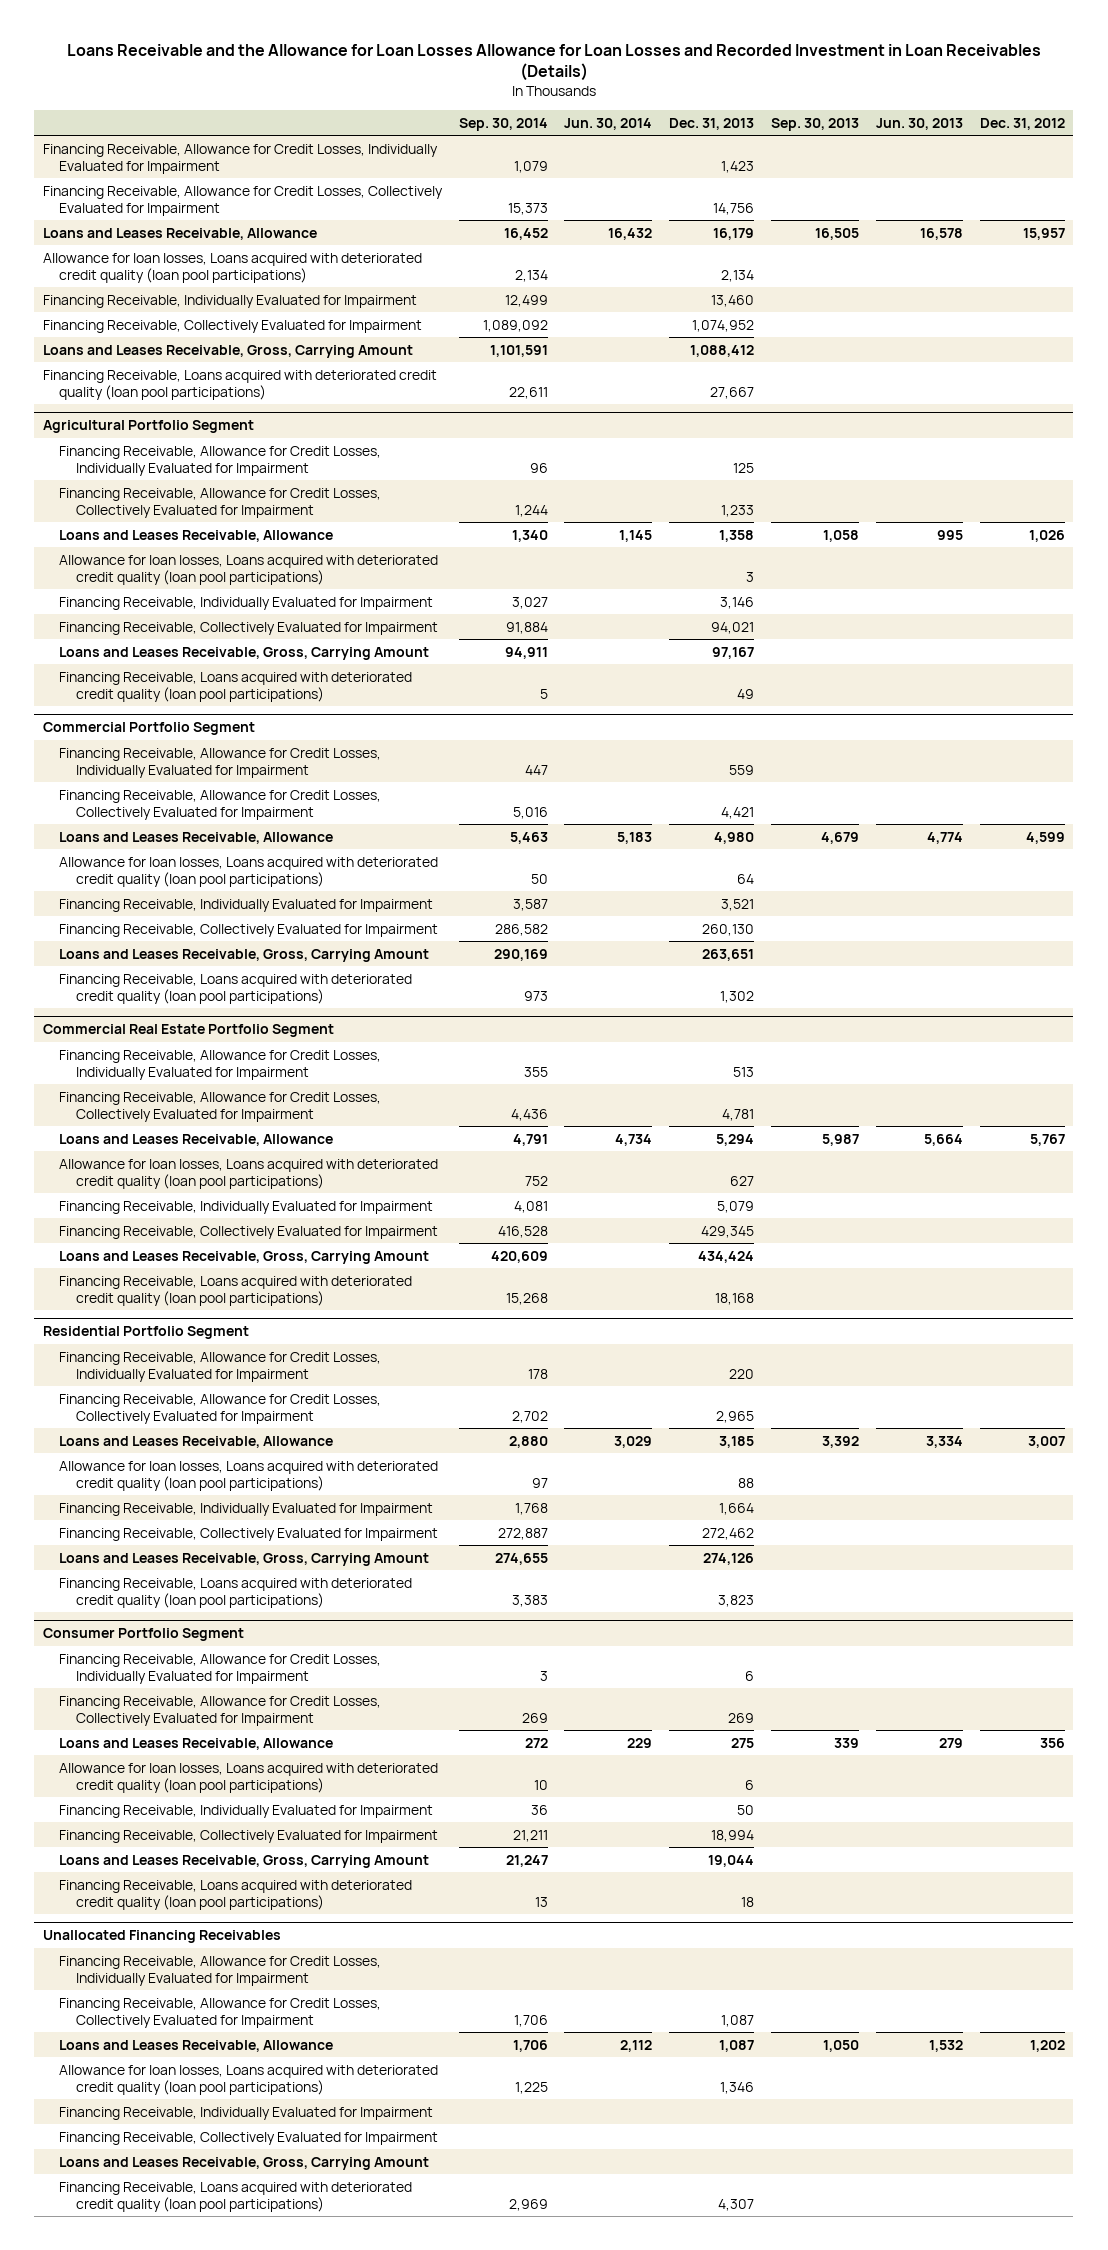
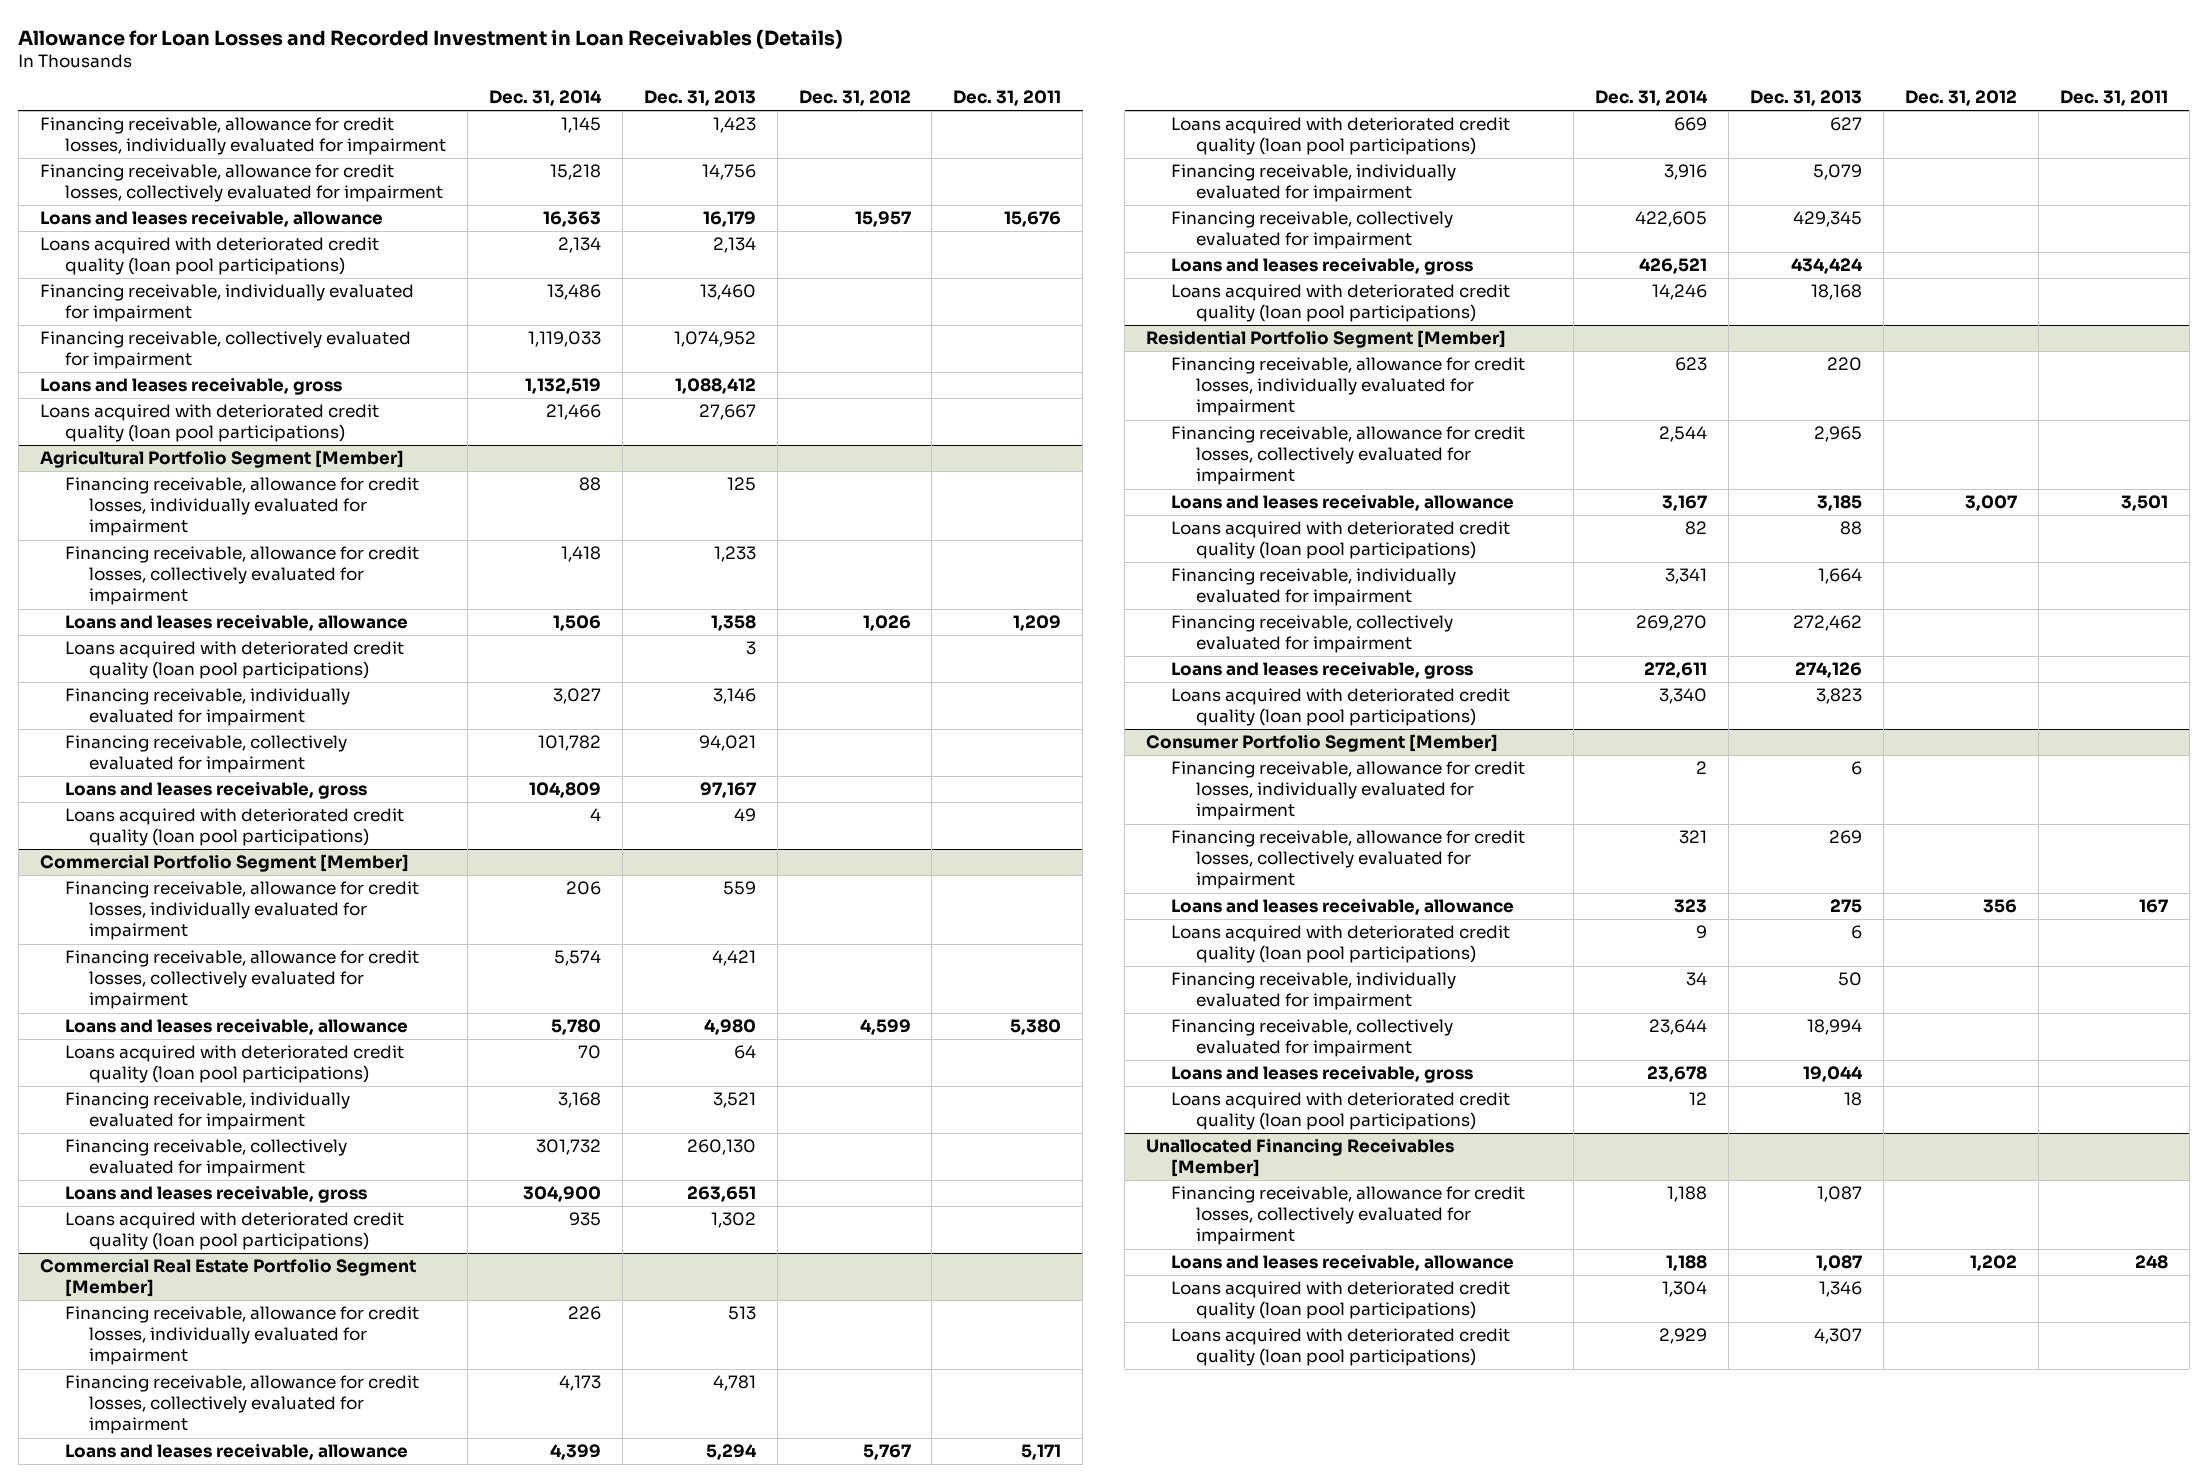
- Loans Receivable and the Allowance for Loan Losses Allowance for Loan Losses and Recorded Investment in Loan Receivables (Details)
+ Allowance for Loan Losses and Recorded Investment in Loan Receivables (Details)
- | Sep. 30, 2014 | Jun. 30, 2014 | Dec. 31, 2013 | Sep. 30, 2013 | Jun. 30, 2013 | Dec. 31, 2012
+ | Dec. 31, 2014 | Dec. 31, 2013 | Dec. 31, 2012 | Dec. 31, 2011
- Financing Receivable, Allowance for Credit Losses, Individually Evaluated for Impairment | 1,079 | | 1,423 | | |
- Financing Receivable, Allowance for Credit Losses, Collectively Evaluated for Impairment | 15,373 | | 14,756 | | |
- Loans and Leases Receivable, Allowance | 16,452 | 16,432 | 16,179 | 16,505 | 16,578 | 15,957
- Allowance for loan losses, Loans acquired with deteriorated credit quality (loan pool participations) | 2,134 | | 2,134 | | |
- Financing Receivable, Individually Evaluated for Impairment | 12,499 | | 13,460 | | |
- Financing Receivable, Collectively Evaluated for Impairment | 1,089,092 | | 1,074,952 | | |
- Loans and Leases Receivable, Gross, Carrying Amount | 1,101,591 | | 1,088,412 | | |
- Financing Receivable, Loans acquired with deteriorated credit quality (loan pool participations) | 22,611 | | 27,667 | | |
- Agricultural Portfolio Segment
- Financing Receivable, Allowance for Credit Losses, Individually Evaluated for Impairment | 96 | | 125 | | |
- Financing Receivable, Allowance for Credit Losses, Collectively Evaluated for Impairment | 1,244 | | 1,233 | | |
- Loans and Leases Receivable, Allowance | 1,340 | 1,145 | 1,358 | 1,058 | 995 | 1,026
- Allowance for loan losses, Loans acquired with deteriorated credit quality (loan pool participations) | | | 3 | | |
- Financing Receivable, Individually Evaluated for Impairment | 3,027 | | 3,146 | | |
- Financing Receivable, Collectively Evaluated for Impairment | 91,884 | | 94,021 | | |
- Loans and Leases Receivable, Gross, Carrying Amount | 94,911 | | 97,167 | | |
- Financing Receivable, Loans acquired with deteriorated credit quality (loan pool participations) | 5 | | 49 | | |
- Commercial Portfolio Segment
- Financing Receivable, Allowance for Credit Losses, Individually Evaluated for Impairment | 447 | | 559 | | |
- Financing Receivable, Allowance for Credit Losses, Collectively Evaluated for Impairment | 5,016 | | 4,421 | | |
- Loans and Leases Receivable, Allowance | 5,463 | 5,183 | 4,980 | 4,679 | 4,774 | 4,599
- Allowance for loan losses, Loans acquired with deteriorated credit quality (loan pool participations) | 50 | | 64 | | |
- Financing Receivable, Individually Evaluated for Impairment | 3,587 | | 3,521 | | |
- Financing Receivable, Collectively Evaluated for Impairment | 286,582 | | 260,130 | | |
- Loans and Leases Receivable, Gross, Carrying Amount | 290,169 | | 263,651 | | |
- Financing Receivable, Loans acquired with deteriorated credit quality (loan pool participations) | 973 | | 1,302 | | |
- Commercial Real Estate Portfolio Segment
- Financing Receivable, Allowance for Credit Losses, Individually Evaluated for Impairment | 355 | | 513 | | |
- Financing Receivable, Allowance for Credit Losses, Collectively Evaluated for Impairment | 4,436 | | 4,781 | | |
- Loans and Leases Receivable, Allowance | 4,791 | 4,734 | 5,294 | 5,987 | 5,664 | 5,767
- Allowance for loan losses, Loans acquired with deteriorated credit quality (loan pool participations) | 752 | | 627 | | |
- Financing Receivable, Individually Evaluated for Impairment | 4,081 | | 5,079 | | |
- Financing Receivable, Collectively Evaluated for Impairment | 416,528 | | 429,345 | | |
- Loans and Leases Receivable, Gross, Carrying Amount | 420,609 | | 434,424 | | |
- Financing Receivable, Loans acquired with deteriorated credit quality (loan pool participations) | 15,268 | | 18,168 | | |
- Residential Portfolio Segment
- Financing Receivable, Allowance for Credit Losses, Individually Evaluated for Impairment | 178 | | 220 | | |
- Financing Receivable, Allowance for Credit Losses, Collectively Evaluated for Impairment | 2,702 | | 2,965 | | |
- Loans and Leases Receivable, Allowance | 2,880 | 3,029 | 3,185 | 3,392 | 3,334 | 3,007
- Allowance for loan losses, Loans acquired with deteriorated credit quality (loan pool participations) | 97 | | 88 | | |
- Financing Receivable, Individually Evaluated for Impairment | 1,768 | | 1,664 | | |
- Financing Receivable, Collectively Evaluated for Impairment | 272,887 | | 272,462 | | |
- Loans and Leases Receivable, Gross, Carrying Amount | 274,655 | | 274,126 | | |
- Financing Receivable, Loans acquired with deteriorated credit quality (loan pool participations) | 3,383 | | 3,823 | | |
- Consumer Portfolio Segment
- Financing Receivable, Allowance for Credit Losses, Individually Evaluated for Impairment | 3 | | 6 | | |
- Financing Receivable, Allowance for Credit Losses, Collectively Evaluated for Impairment | 269 | | 269 | | |
- Loans and Leases Receivable, Allowance | 272 | 229 | 275 | 339 | 279 | 356
- Allowance for loan losses, Loans acquired with deteriorated credit quality (loan pool participations) | 10 | | 6 | | |
- Financing Receivable, Individually Evaluated for Impairment | 36 | | 50 | | |
- Financing Receivable, Collectively Evaluated for Impairment | 21,211 | | 18,994 | | |
- Loans and Leases Receivable, Gross, Carrying Amount | 21,247 | | 19,044 | | |
- Financing Receivable, Loans acquired with deteriorated credit quality (loan pool participations) | 13 | | 18 | | |
- Unallocated Financing Receivables
- Financing Receivable, Allowance for Credit Losses, Individually Evaluated for Impairment
- Financing Receivable, Allowance for Credit Losses, Collectively Evaluated for Impairment | 1,706 | | 1,087 | | |
- Loans and Leases Receivable, Allowance | 1,706 | 2,112 | 1,087 | 1,050 | 1,532 | 1,202
- Allowance for loan losses, Loans acquired with deteriorated credit quality (loan pool participations) | 1,225 | | 1,346 | | |
- Financing Receivable, Individually Evaluated for Impairment
- Financing Receivable, Collectively Evaluated for Impairment
- Loans and Leases Receivable, Gross, Carrying Amount
- Financing Receivable, Loans acquired with deteriorated credit quality (loan pool participations) | 2,969 | | 4,307 | | |
+ Financing receivable, allowance for credit losses, individually evaluated for impairment | 1,145 | 1,423 | |
+ Financing receivable, allowance for credit losses, collectively evaluated for impairment | 15,218 | 14,756 | |
+ Loans and leases receivable, allowance | 16,363 | 16,179 | 15,957 | 15,676
+ Loans acquired with deteriorated credit quality (loan pool participations) | 2,134 | 2,134 | |
+ Financing receivable, individually evaluated for impairment | 13,486 | 13,460 | |
+ Financing receivable, collectively evaluated for impairment | 1,119,033 | 1,074,952 | |
+ Loans and leases receivable, gross | 1,132,519 | 1,088,412 | |
+ Loans acquired with deteriorated credit quality (loan pool participations) | 21,466 | 27,667 | |
+ Agricultural Portfolio Segment [Member]
+ Financing receivable, allowance for credit losses, individually evaluated for impairment | 88 | 125 | |
+ Financing receivable, allowance for credit losses, collectively evaluated for impairment | 1,418 | 1,233 | |
+ Loans and leases receivable, allowance | 1,506 | 1,358 | 1,026 | 1,209
+ Loans acquired with deteriorated credit quality (loan pool participations) | | 3 | |
+ Financing receivable, individually evaluated for impairment | 3,027 | 3,146 | |
+ Financing receivable, collectively evaluated for impairment | 101,782 | 94,021 | |
+ Loans and leases receivable, gross | 104,809 | 97,167 | |
+ Loans acquired with deteriorated credit quality (loan pool participations) | 4 | 49 | |
+ Commercial Portfolio Segment [Member]
+ Financing receivable, allowance for credit losses, individually evaluated for impairment | 206 | 559 | |
+ Financing receivable, allowance for credit losses, collectively evaluated for impairment | 5,574 | 4,421 | |
+ Loans and leases receivable, allowance | 5,780 | 4,980 | 4,599 | 5,380
+ Loans acquired with deteriorated credit quality (loan pool participations) | 70 | 64 | |
+ Financing receivable, individually evaluated for impairment | 3,168 | 3,521 | |
+ Financing receivable, collectively evaluated for impairment | 301,732 | 260,130 | |
+ Loans and leases receivable, gross | 304,900 | 263,651 | |
+ Loans acquired with deteriorated credit quality (loan pool participations) | 935 | 1,302 | |
+ Commercial Real Estate Portfolio Segment [Member]
+ Financing receivable, allowance for credit losses, individually evaluated for impairment | 226 | 513 | |
+ Financing receivable, allowance for credit losses, collectively evaluated for impairment | 4,173 | 4,781 | |
+ Loans and leases receivable, allowance | 4,399 | 5,294 | 5,767 | 5,171
+ Loans acquired with deteriorated credit quality (loan pool participations) | 669 | 627 | |
+ Financing receivable, individually evaluated for impairment | 3,916 | 5,079 | |
+ Financing receivable, collectively evaluated for impairment | 422,605 | 429,345 | |
+ Loans and leases receivable, gross | 426,521 | 434,424 | |
+ Loans acquired with deteriorated credit quality (loan pool participations) | 14,246 | 18,168 | |
+ Residential Portfolio Segment [Member]
+ Financing receivable, allowance for credit losses, individually evaluated for impairment | 623 | 220 | |
+ Financing receivable, allowance for credit losses, collectively evaluated for impairment | 2,544 | 2,965 | |
+ Loans and leases receivable, allowance | 3,167 | 3,185 | 3,007 | 3,501
+ Loans acquired with deteriorated credit quality (loan pool participations) | 82 | 88 | |
+ Financing receivable, individually evaluated for impairment | 3,341 | 1,664 | |
+ Financing receivable, collectively evaluated for impairment | 269,270 | 272,462 | |
+ Loans and leases receivable, gross | 272,611 | 274,126 | |
+ Loans acquired with deteriorated credit quality (loan pool participations) | 3,340 | 3,823 | |
+ Consumer Portfolio Segment [Member]
+ Financing receivable, allowance for credit losses, individually evaluated for impairment | 2 | 6 | |
+ Financing receivable, allowance for credit losses, collectively evaluated for impairment | 321 | 269 | |
+ Loans and leases receivable, allowance | 323 | 275 | 356 | 167
+ Loans acquired with deteriorated credit quality (loan pool participations) | 9 | 6 | |
+ Financing receivable, individually evaluated for impairment | 34 | 50 | |
+ Financing receivable, collectively evaluated for impairment | 23,644 | 18,994 | |
+ Loans and leases receivable, gross | 23,678 | 19,044 | |
+ Loans acquired with deteriorated credit quality (loan pool participations) | 12 | 18 | |
+ Unallocated Financing Receivables [Member]
+ Financing receivable, allowance for credit losses, collectively evaluated for impairment | 1,188 | 1,087 | |
+ Loans and leases receivable, allowance | 1,188 | 1,087 | 1,202 | 248
+ Loans acquired with deteriorated credit quality (loan pool participations) | 1,304 | 1,346 | |
+ Loans acquired with deteriorated credit quality (loan pool participations) | 2,929 | 4,307 | |

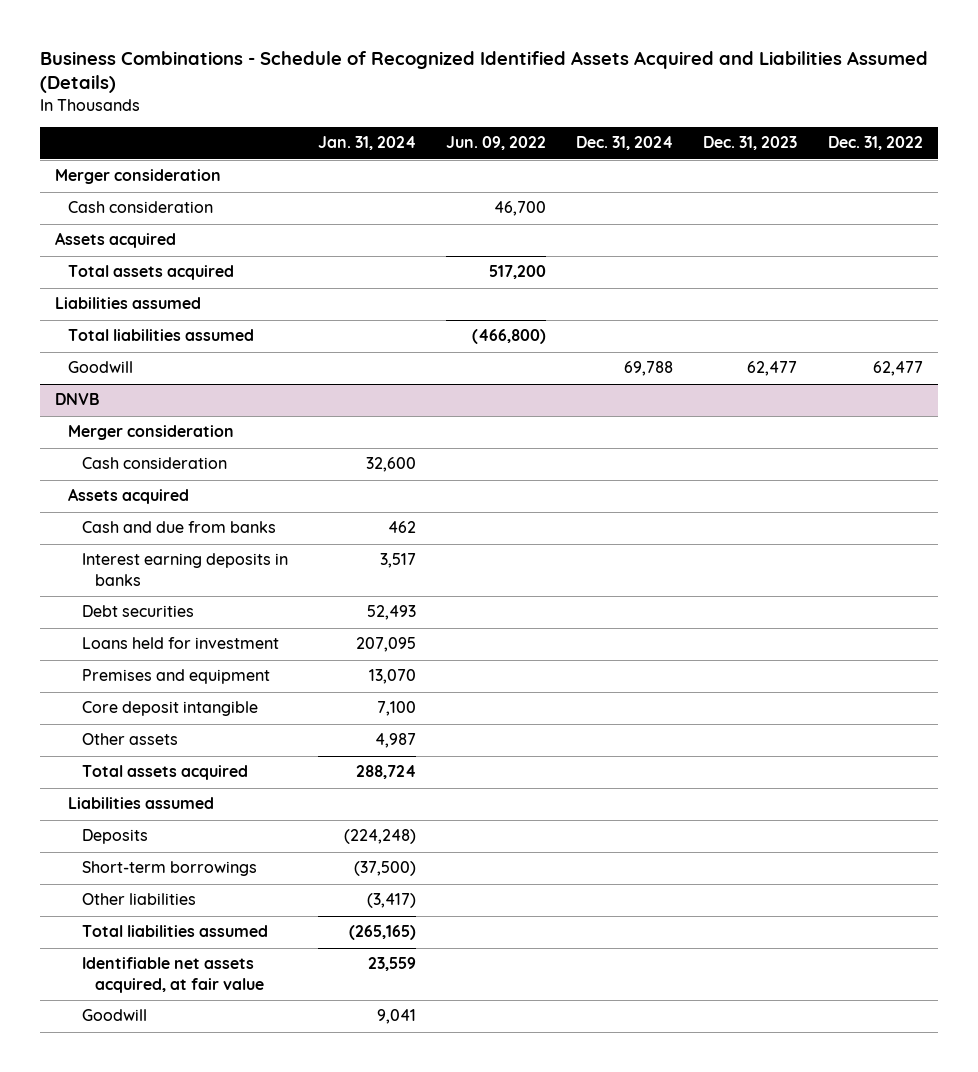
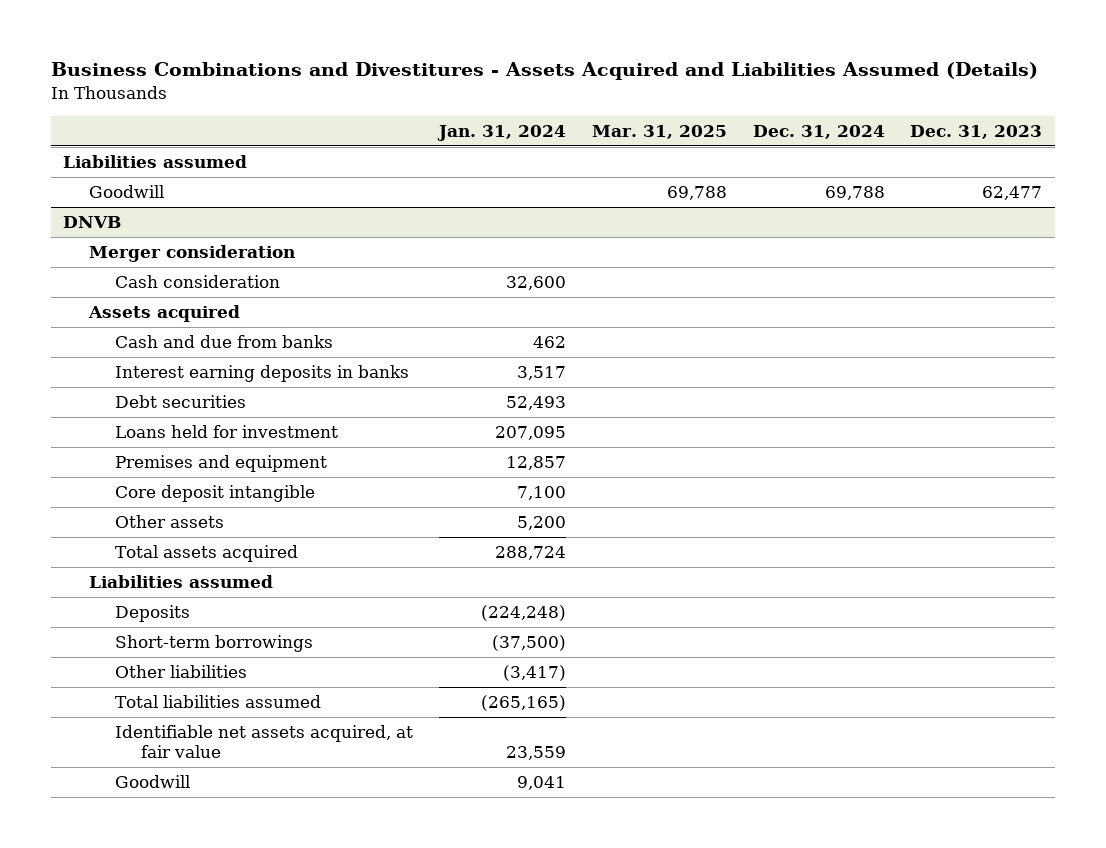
- Business Combinations - Schedule of Recognized Identified Assets Acquired and Liabilities Assumed (Details)
+ Business Combinations and Divestitures - Assets Acquired and Liabilities Assumed (Details)
- | Jan. 31, 2024 | Jun. 09, 2022 | Dec. 31, 2024 | Dec. 31, 2023 | Dec. 31, 2022
+ | Jan. 31, 2024 | Mar. 31, 2025 | Dec. 31, 2024 | Dec. 31, 2023
- Merger consideration
- Cash consideration | | 46,700 | | |
- Assets acquired
- Total assets acquired | | 517,200 | | |
- Total liabilities assumed | | (466,800) | | |
@ DNVB
- Premises and equipment | 13,070 | | | |
+ Premises and equipment | 12,857 | | |
- Other assets | 4,987 | | | |
+ Other assets | 5,200 | | |

